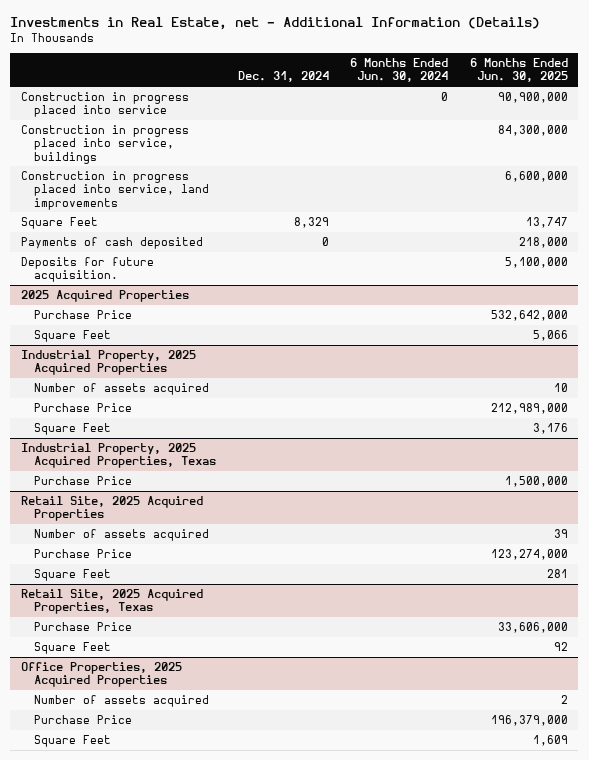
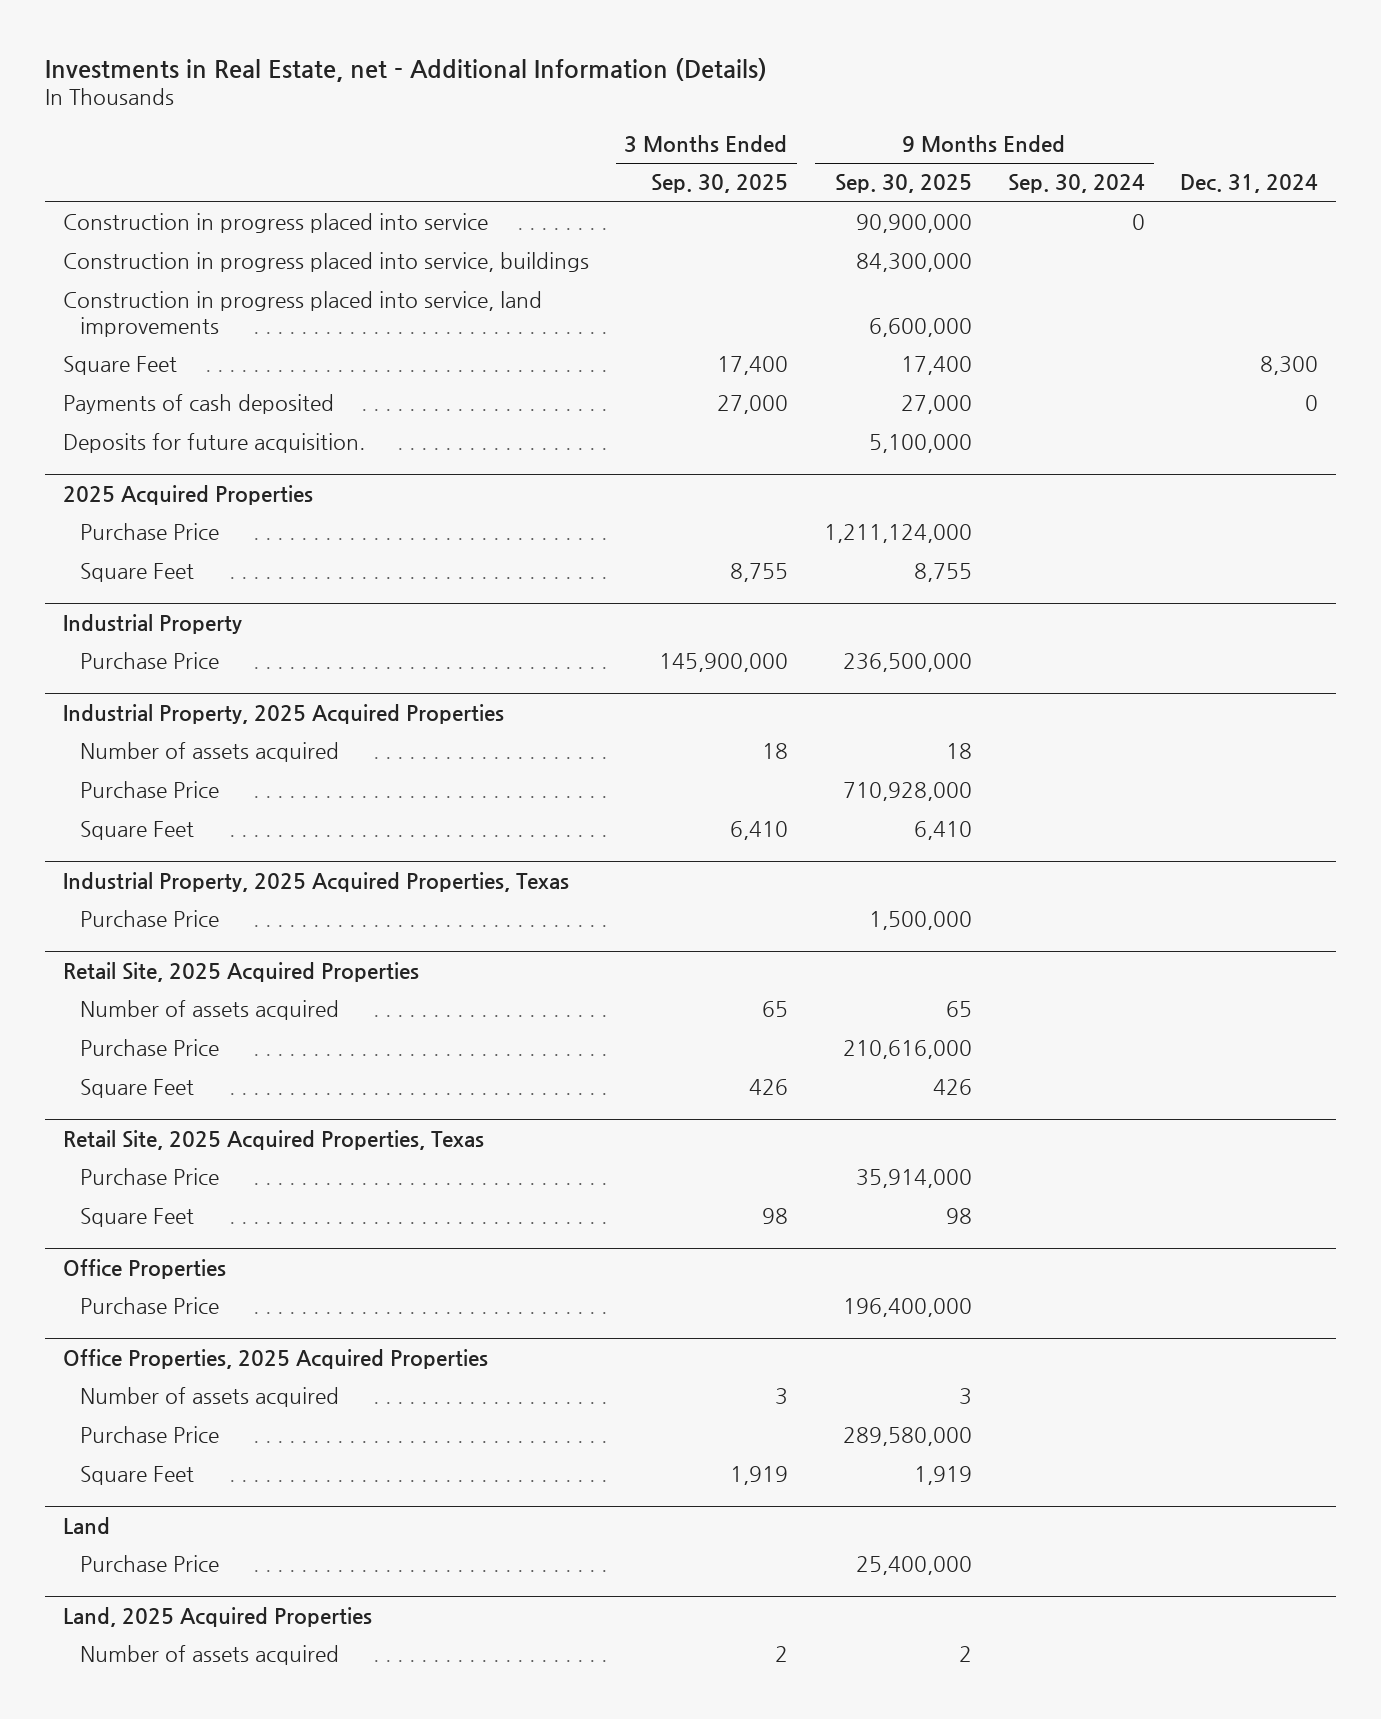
- | Dec. 31, 2024 | 6 Months Ended Jun. 30, 2024 | 6 Months Ended Jun. 30, 2025
+ | 3 Months Ended Sep. 30, 2025 | 9 Months Ended Sep. 30, 2025 | 9 Months Ended Sep. 30, 2024 | Dec. 31, 2024
- Square Feet | 8,329 | | 13,747
+ Square Feet | 17,400 | 17,400 | | 8,300
+ Industrial Property
+ Purchase Price | 145,900,000 | 236,500,000 | |
+ Office Properties
+ Purchase Price | | 196,400,000 | |
+ Land
+ Purchase Price | | 25,400,000 | |
+ Land, 2025 Acquired Properties
+ Number of assets acquired | 2 | 2 | |

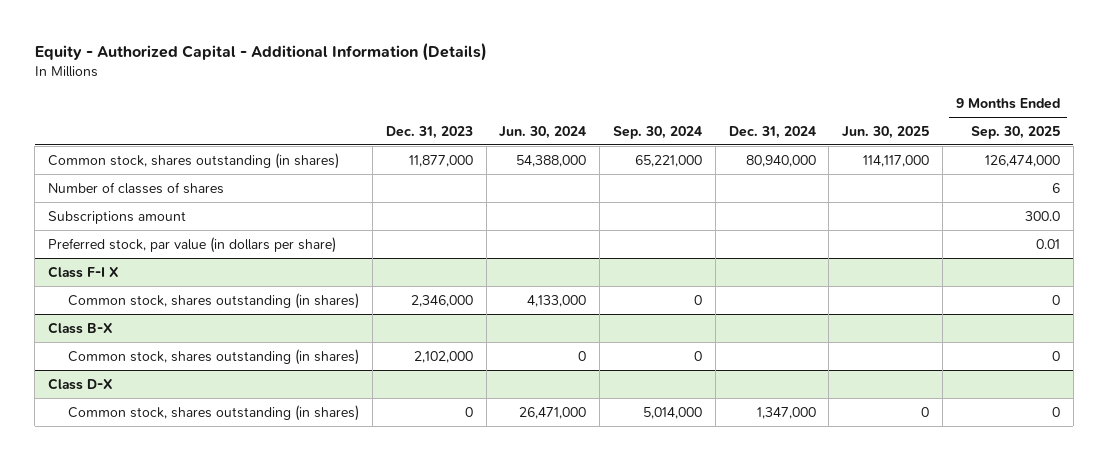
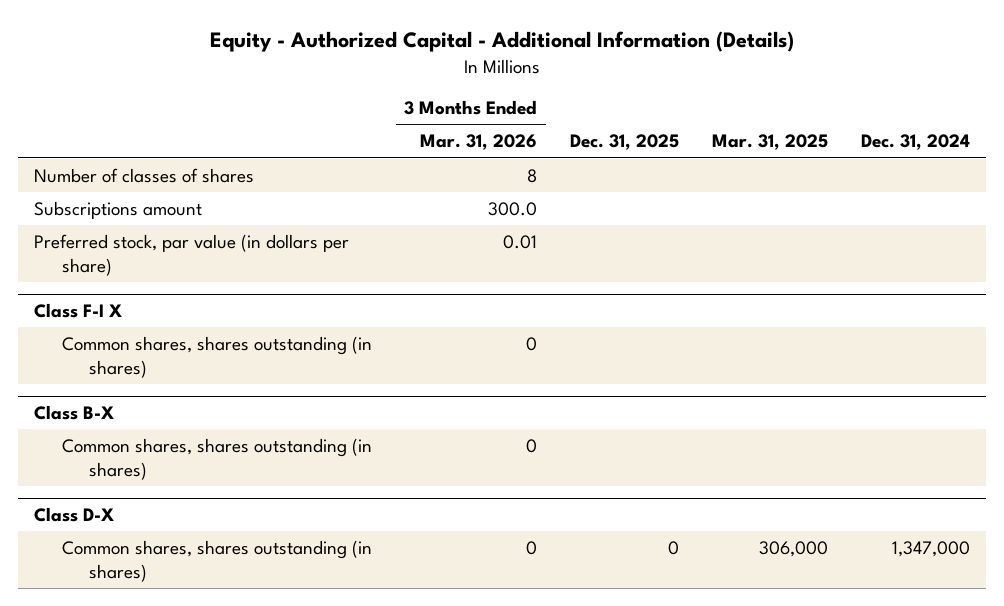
- | Dec. 31, 2023 | Jun. 30, 2024 | Sep. 30, 2024 | Dec. 31, 2024 | Jun. 30, 2025 | 9 Months Ended Sep. 30, 2025
+ | 3 Months Ended Mar. 31, 2026 | Dec. 31, 2025 | Mar. 31, 2025 | Dec. 31, 2024
- Common stock, shares outstanding (in shares) | 11,877,000 | 54,388,000 | 65,221,000 | 80,940,000 | 114,117,000 | 126,474,000
@ Class F-I X
- Common stock, shares outstanding (in shares) | 2,346,000 | 4,133,000 | 0 | | | 0
+ Common shares, shares outstanding (in shares) | 0 | | |
@ Class B-X
- Common stock, shares outstanding (in shares) | 2,102,000 | 0 | 0 | | | 0
+ Common shares, shares outstanding (in shares) | 0 | | |
@ Class D-X
- Common stock, shares outstanding (in shares) | 0 | 26,471,000 | 5,014,000 | 1,347,000 | 0 | 0
+ Common shares, shares outstanding (in shares) | 0 | 0 | 306,000 | 1,347,000

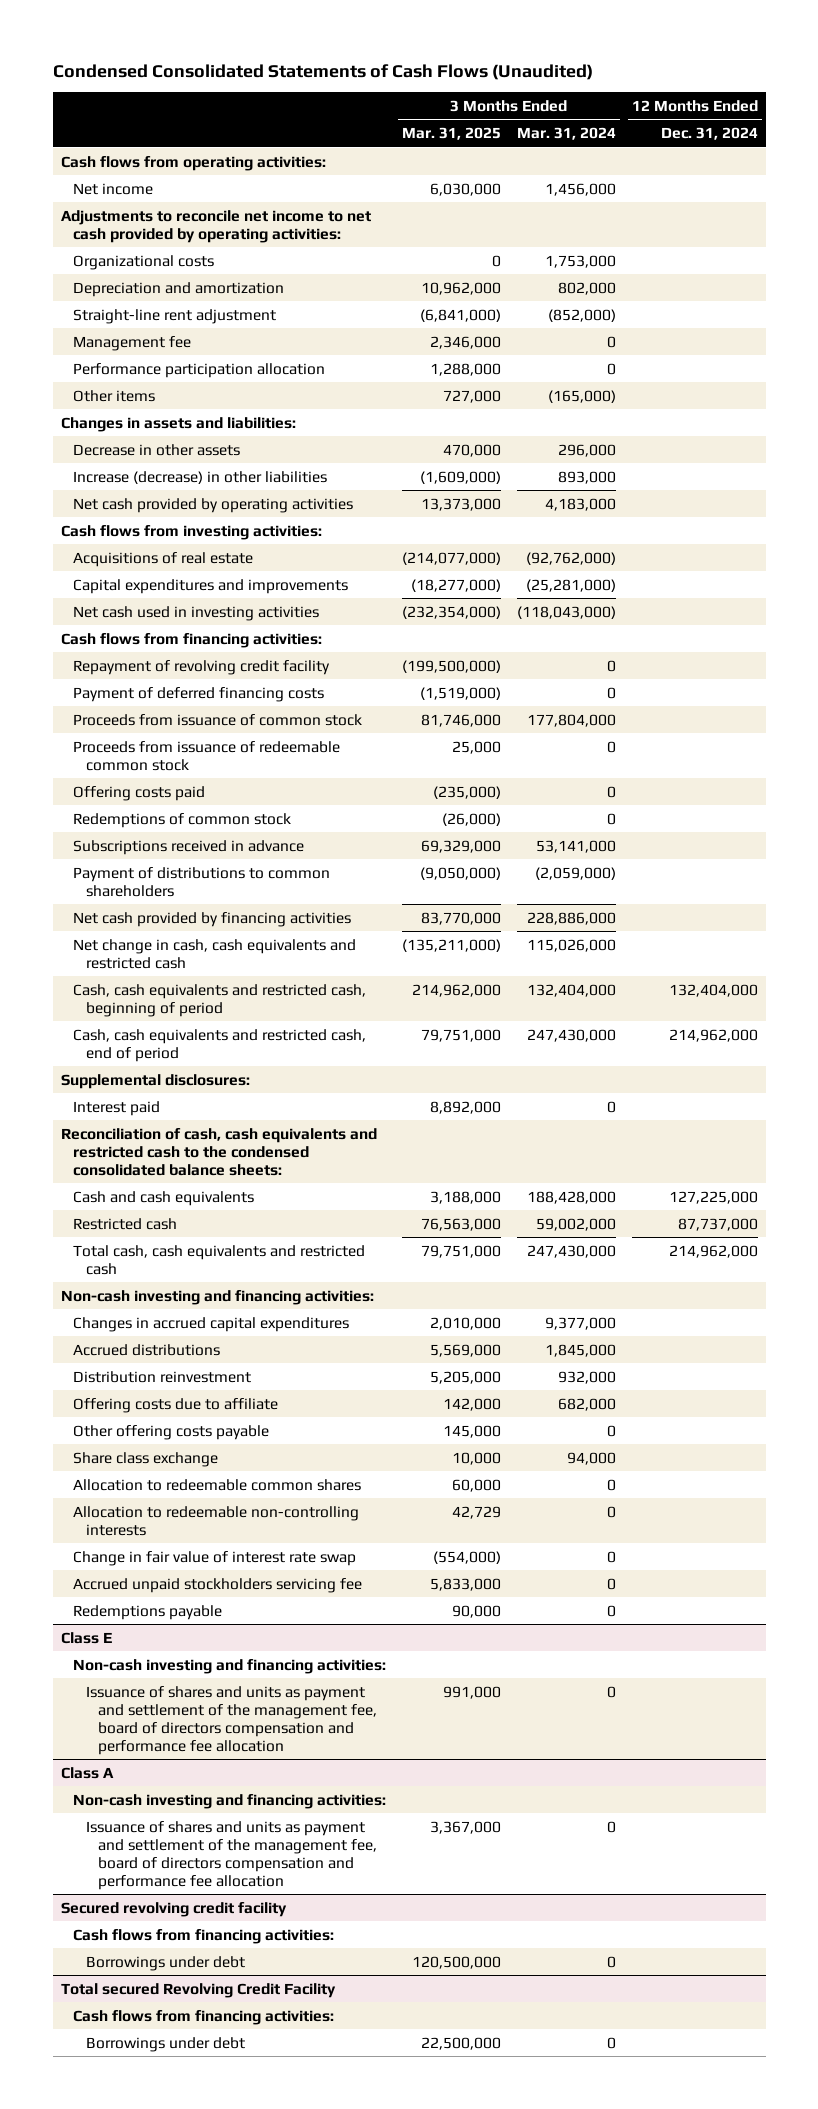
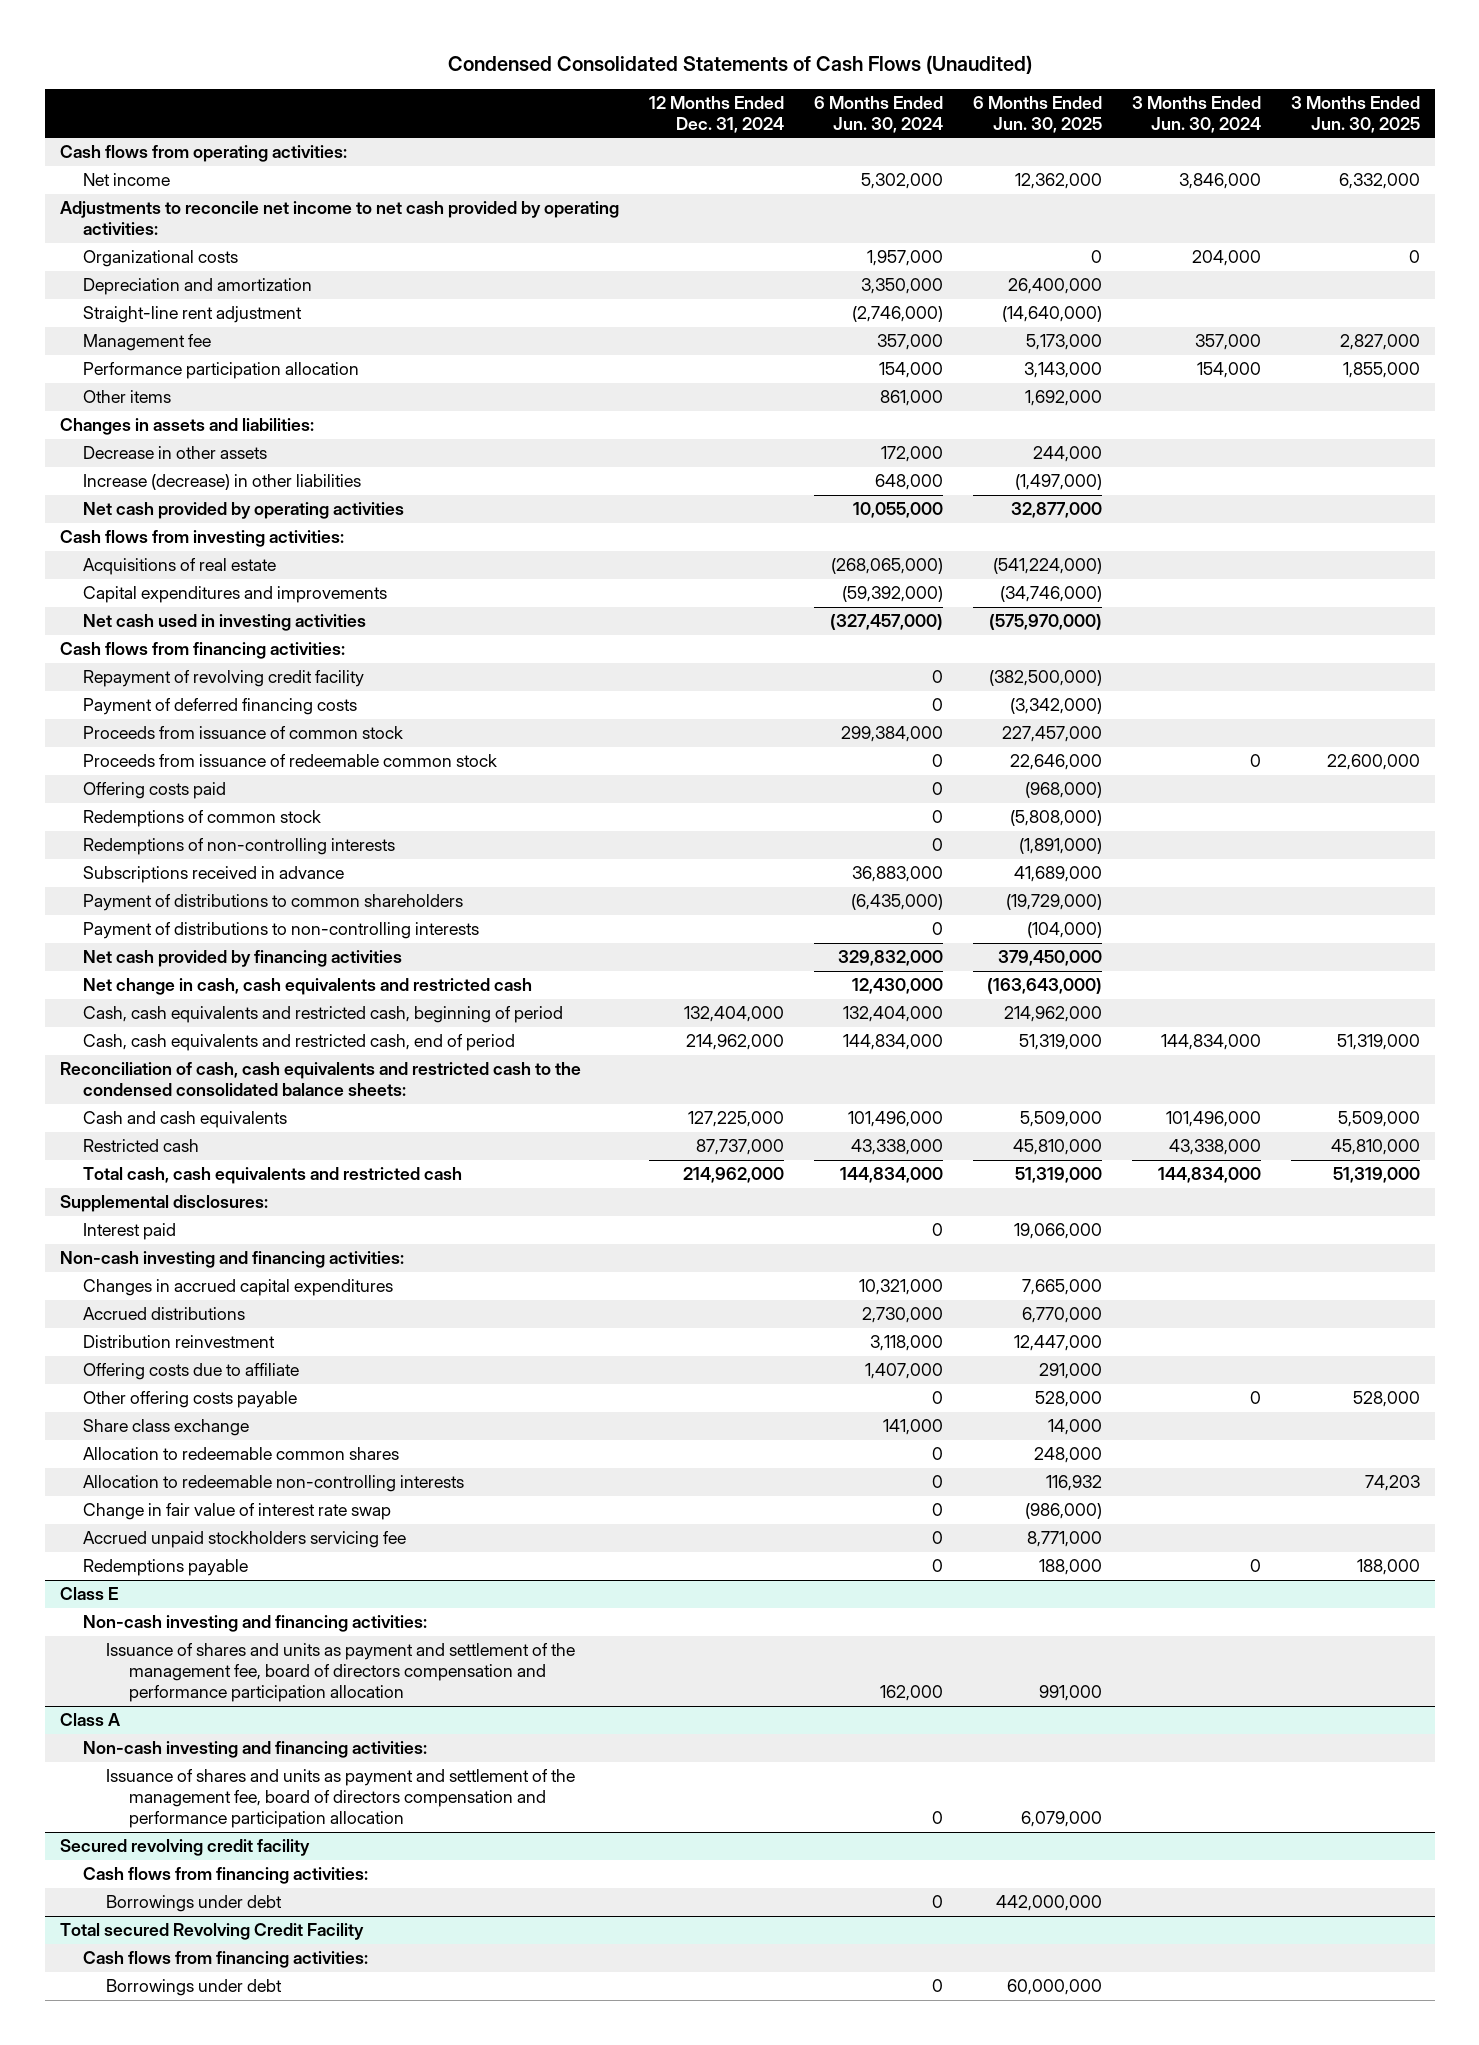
- | 3 Months Ended Mar. 31, 2025 | 3 Months Ended Mar. 31, 2024 | 12 Months Ended Dec. 31, 2024
+ | 12 Months Ended Dec. 31, 2024 | 6 Months Ended Jun. 30, 2024 | 6 Months Ended Jun. 30, 2025 | 3 Months Ended Jun. 30, 2024 | 3 Months Ended Jun. 30, 2025
+ Redemptions of non-controlling interests | | 0 | (1,891,000) | |
+ Payment of distributions to non-controlling interests | | 0 | (104,000) | |
moved down: Supplemental disclosures:
moved down: Interest paid | | 0 | 19,066,000 | |
@ Class E
- Issuance of shares and units as payment and settlement of the management fee, board of directors compensation and performance fee allocation | 991,000 | 0 |
+ Issuance of shares and units as payment and settlement of the management fee, board of directors compensation and performance participation allocation | | 162,000 | 991,000 | |
@ Class A
- Issuance of shares and units as payment and settlement of the management fee, board of directors compensation and performance fee allocation | 3,367,000 | 0 |
+ Issuance of shares and units as payment and settlement of the management fee, board of directors compensation and performance participation allocation | | 0 | 6,079,000 | |

